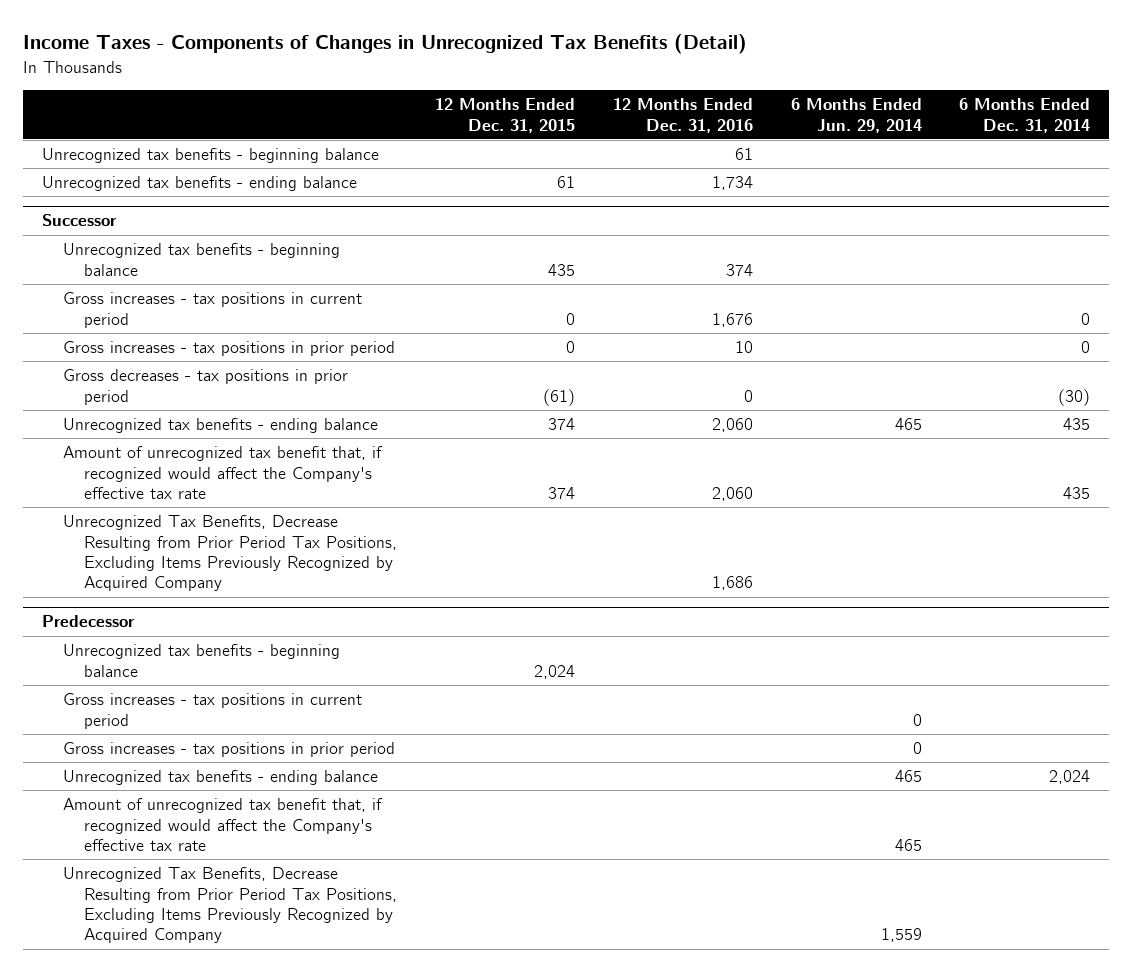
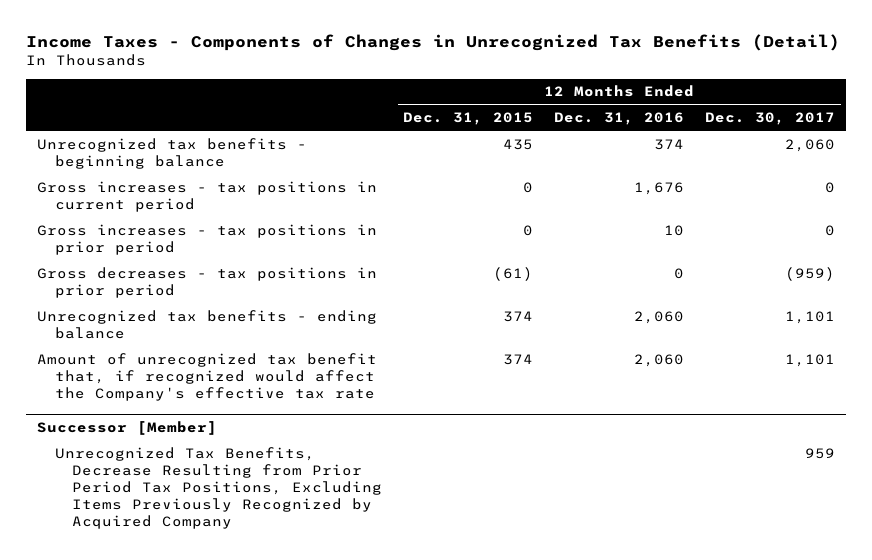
- | 12 Months Ended Dec. 31, 2015 | 12 Months Ended Dec. 31, 2016 | 6 Months Ended Jun. 29, 2014 | 6 Months Ended Dec. 31, 2014
+ | 12 Months Ended Dec. 31, 2015 | 12 Months Ended Dec. 31, 2016 | 12 Months Ended Dec. 30, 2017
- Unrecognized tax benefits - beginning balance | | 61 | |
- Unrecognized tax benefits - ending balance | 61 | 1,734 | |
- Successor
- Unrecognized Tax Benefits, Decrease Resulting from Prior Period Tax Positions, Excluding Items Previously Recognized by Acquired Company | | 1,686 | |
- Predecessor
- Unrecognized tax benefits - beginning balance | 2,024 | | |
- Gross increases - tax positions in current period | | | 0 |
- Gross increases - tax positions in prior period | | | 0 |
- Unrecognized tax benefits - ending balance | | | 465 | 2,024
- Amount of unrecognized tax benefit that, if recognized would affect the Company's effective tax rate | | | 465 |
+ Successor [Member]

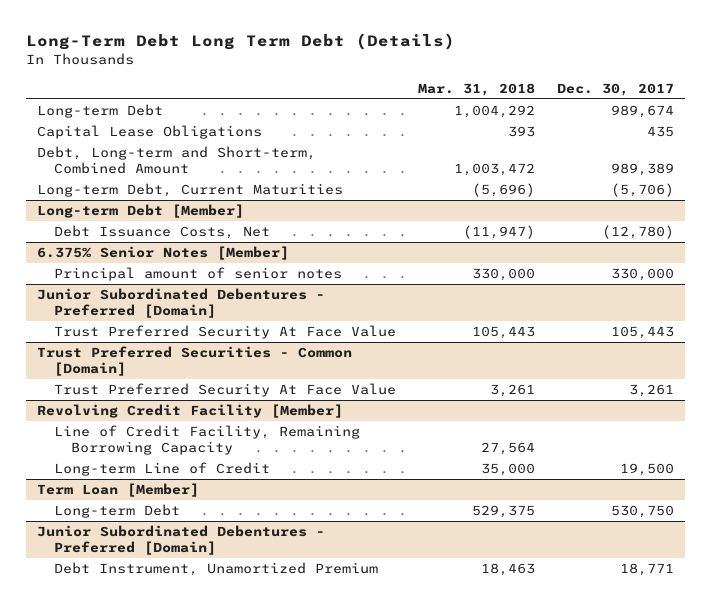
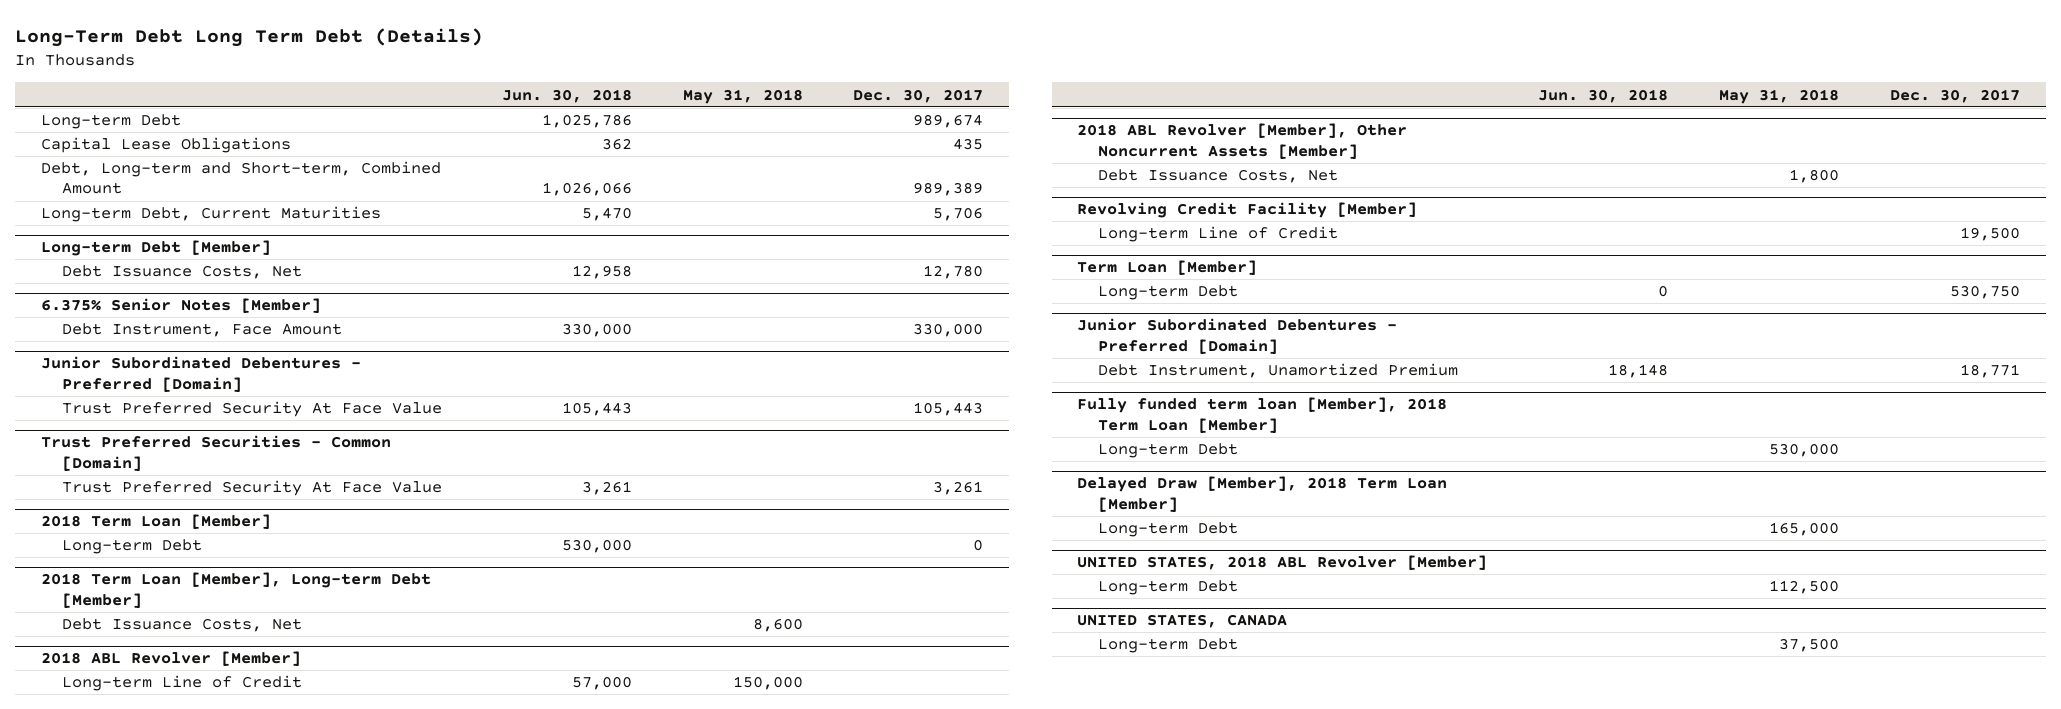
- | Mar. 31, 2018 | Dec. 30, 2017
+ | Jun. 30, 2018 | May 31, 2018 | Dec. 30, 2017
- Long-term Debt, Current Maturities | (5,696) | (5,706)
+ Long-term Debt, Current Maturities | 5,470 | | 5,706
@ Long-term Debt [Member]
- Debt Issuance Costs, Net | (11,947) | (12,780)
+ Debt Issuance Costs, Net | 12,958 | | 12,780
@ 6.375% Senior Notes [Member]
- Principal amount of senior notes | 330,000 | 330,000
+ Debt Instrument, Face Amount | 330,000 | | 330,000
+ 2018 Term Loan [Member]
+ Long-term Debt | 530,000 | | 0
+ 2018 Term Loan [Member], Long-term Debt [Member]
+ Debt Issuance Costs, Net | | 8,600 |
+ 2018 ABL Revolver [Member]
+ Long-term Line of Credit | 57,000 | 150,000 |
+ 2018 ABL Revolver [Member], Other Noncurrent Assets [Member]
+ Debt Issuance Costs, Net | | 1,800 |
@ Revolving Credit Facility [Member]
- Line of Credit Facility, Remaining Borrowing Capacity | 27,564 |
+ Fully funded term loan [Member], 2018 Term Loan [Member]
+ Long-term Debt | | 530,000 |
+ Delayed Draw [Member], 2018 Term Loan [Member]
+ Long-term Debt | | 165,000 |
+ UNITED STATES, 2018 ABL Revolver [Member]
+ Long-term Debt | | 112,500 |
+ UNITED STATES, CANADA
+ Long-term Debt | | 37,500 |

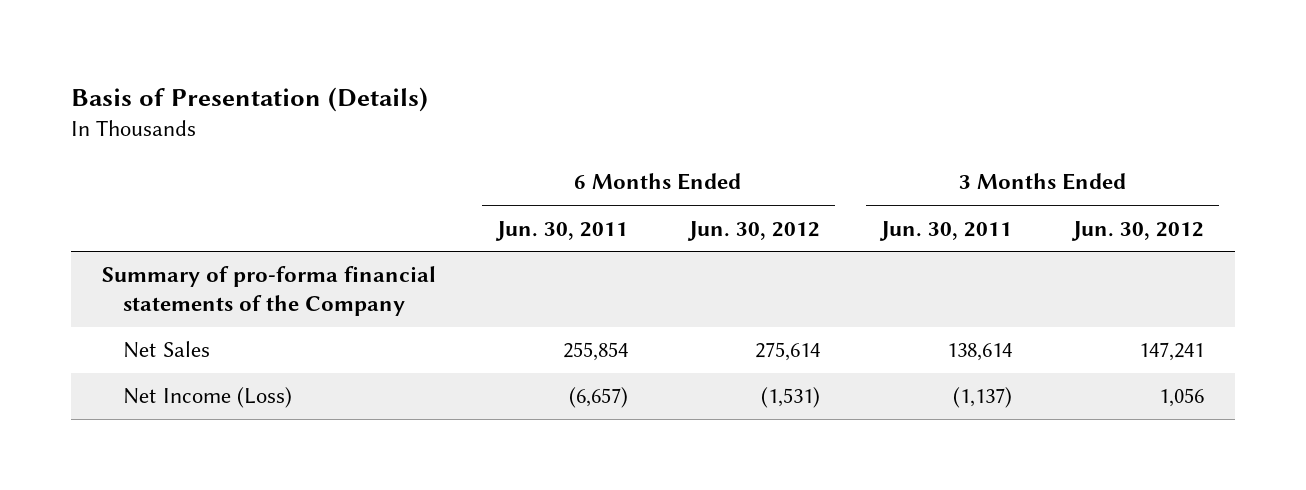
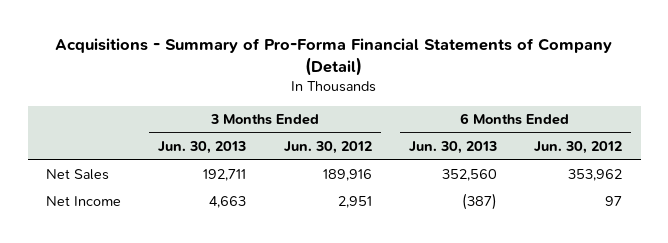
- Basis of Presentation (Details)
+ Acquisitions - Summary of Pro-Forma Financial Statements of Company (Detail)
- | 6 Months Ended Jun. 30, 2011 | 6 Months Ended Jun. 30, 2012 | 3 Months Ended Jun. 30, 2011 | 3 Months Ended Jun. 30, 2012
+ | 3 Months Ended Jun. 30, 2013 | 3 Months Ended Jun. 30, 2012 | 6 Months Ended Jun. 30, 2013 | 6 Months Ended Jun. 30, 2012
- Summary of pro-forma financial statements of the Company
- Net Sales | 255,854 | 275,614 | 138,614 | 147,241
- Net Income (Loss) | (6,657) | (1,531) | (1,137) | 1,056
+ Net Sales | 192,711 | 189,916 | 352,560 | 353,962
+ Net Income | 4,663 | 2,951 | (387) | 97

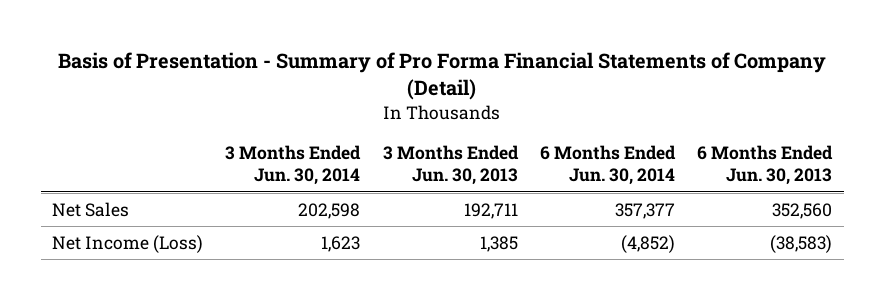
- Acquisitions - Summary of Pro-Forma Financial Statements of Company (Detail)
+ Basis of Presentation - Summary of Pro Forma Financial Statements of Company (Detail)
- | 3 Months Ended Jun. 30, 2013 | 3 Months Ended Jun. 30, 2012 | 6 Months Ended Jun. 30, 2013 | 6 Months Ended Jun. 30, 2012
+ | 3 Months Ended Jun. 30, 2014 | 3 Months Ended Jun. 30, 2013 | 6 Months Ended Jun. 30, 2014 | 6 Months Ended Jun. 30, 2013
- Net Income | 4,663 | 2,951 | (387) | 97
+ Net Income (Loss) | 1,623 | 1,385 | (4,852) | (38,583)

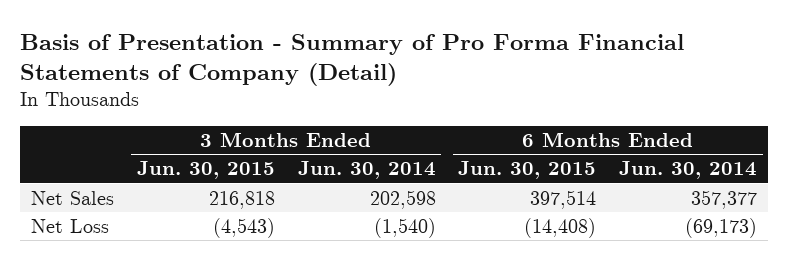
- | 3 Months Ended Jun. 30, 2014 | 3 Months Ended Jun. 30, 2013 | 6 Months Ended Jun. 30, 2014 | 6 Months Ended Jun. 30, 2013
+ | 3 Months Ended Jun. 30, 2015 | 3 Months Ended Jun. 30, 2014 | 6 Months Ended Jun. 30, 2015 | 6 Months Ended Jun. 30, 2014
- Net Income (Loss) | 1,623 | 1,385 | (4,852) | (38,583)
+ Net Loss | (4,543) | (1,540) | (14,408) | (69,173)

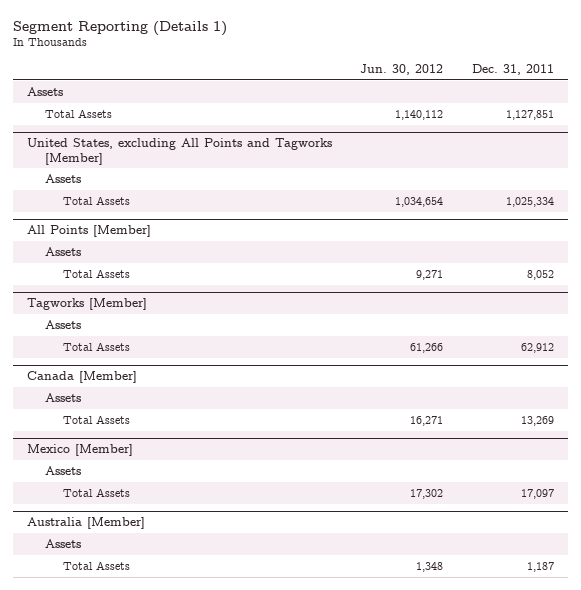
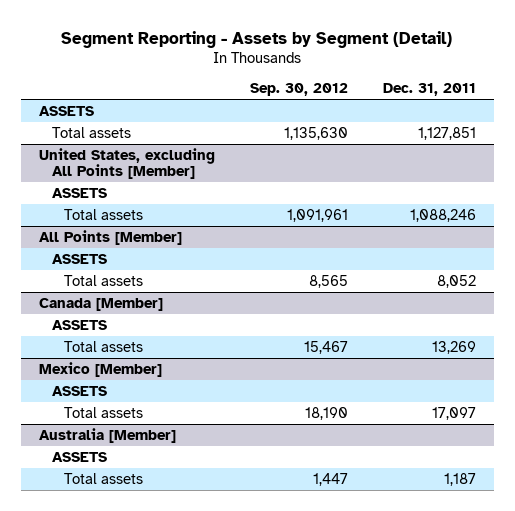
- Segment Reporting (Details 1)
+ Segment Reporting - Assets by Segment (Detail)
- | Jun. 30, 2012 | Dec. 31, 2011
+ | Sep. 30, 2012 | Dec. 31, 2011
- Assets
- Total Assets | 1,140,112 | 1,127,851
- United States, excluding All Points and Tagworks [Member]
- Assets
- Total Assets | 1,034,654 | 1,025,334
+ ASSETS
+ Total assets | 1,135,630 | 1,127,851
+ United States, excluding All Points [Member]
+ ASSETS
+ Total assets | 1,091,961 | 1,088,246
@ All Points [Member]
- Assets
- Total Assets | 9,271 | 8,052
- Tagworks [Member]
- Assets
- Total Assets | 61,266 | 62,912
@ All Points [Member]
+ ASSETS
+ Total assets | 8,565 | 8,052
@ Canada [Member]
- Assets
- Total Assets | 16,271 | 13,269
+ ASSETS
+ Total assets | 15,467 | 13,269
@ Mexico [Member]
- Assets
- Total Assets | 17,302 | 17,097
+ ASSETS
+ Total assets | 18,190 | 17,097
@ Australia [Member]
- Assets
- Total Assets | 1,348 | 1,187
+ ASSETS
+ Total assets | 1,447 | 1,187

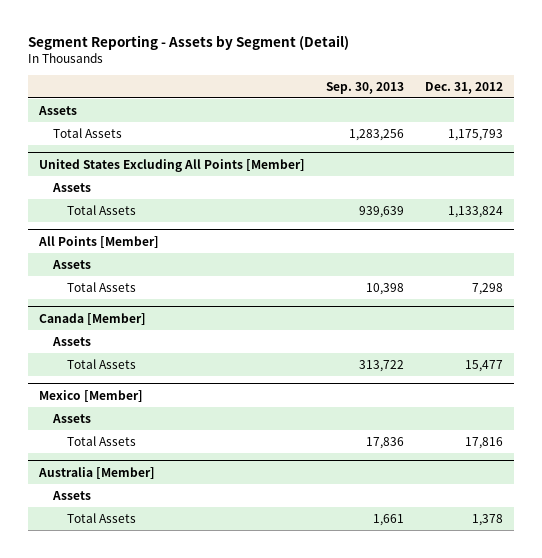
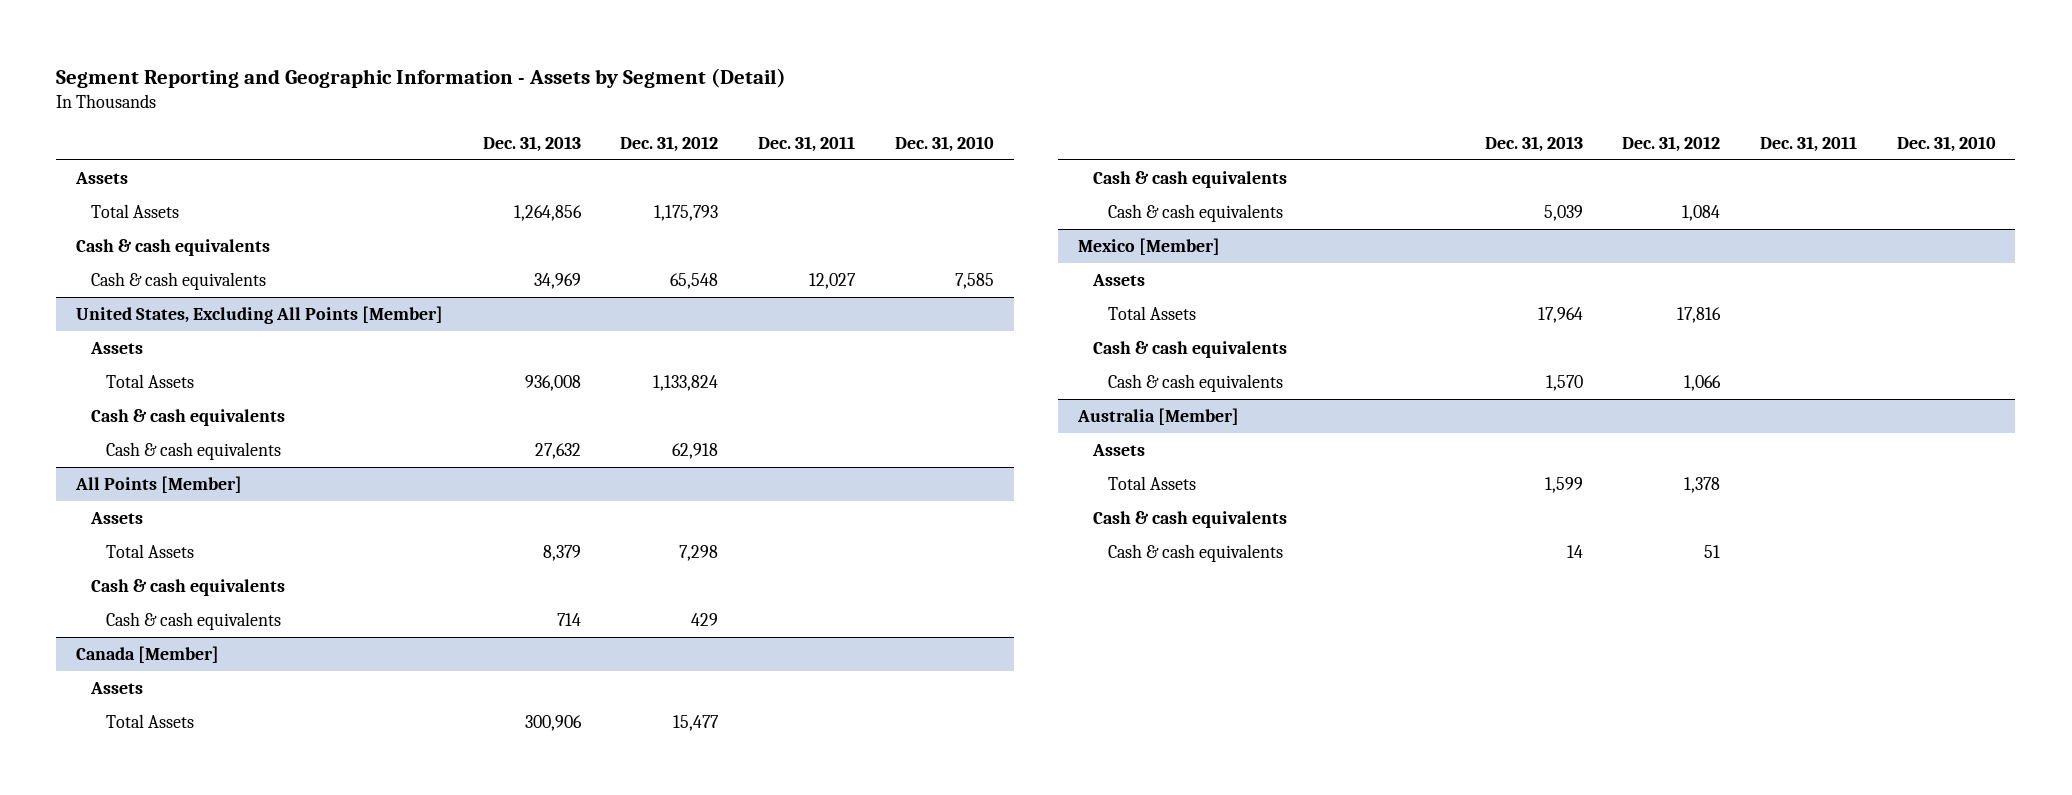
- Segment Reporting - Assets by Segment (Detail)
+ Segment Reporting and Geographic Information - Assets by Segment (Detail)
- | Sep. 30, 2013 | Dec. 31, 2012
+ | Dec. 31, 2013 | Dec. 31, 2012 | Dec. 31, 2011 | Dec. 31, 2010
- United States Excluding All Points [Member]
+ Cash & cash equivalents
+ Cash & cash equivalents | 34,969 | 65,548 | 12,027 | 7,585
+ United States, Excluding All Points [Member]
+ Cash & cash equivalents
+ Cash & cash equivalents | 27,632 | 62,918 | |
@ All Points [Member]
+ Cash & cash equivalents
+ Cash & cash equivalents | 714 | 429 | |
@ Canada [Member]
+ Cash & cash equivalents
+ Cash & cash equivalents | 5,039 | 1,084 | |
@ Mexico [Member]
+ Cash & cash equivalents
+ Cash & cash equivalents | 1,570 | 1,066 | |
@ Australia [Member]
+ Cash & cash equivalents
+ Cash & cash equivalents | 14 | 51 | |

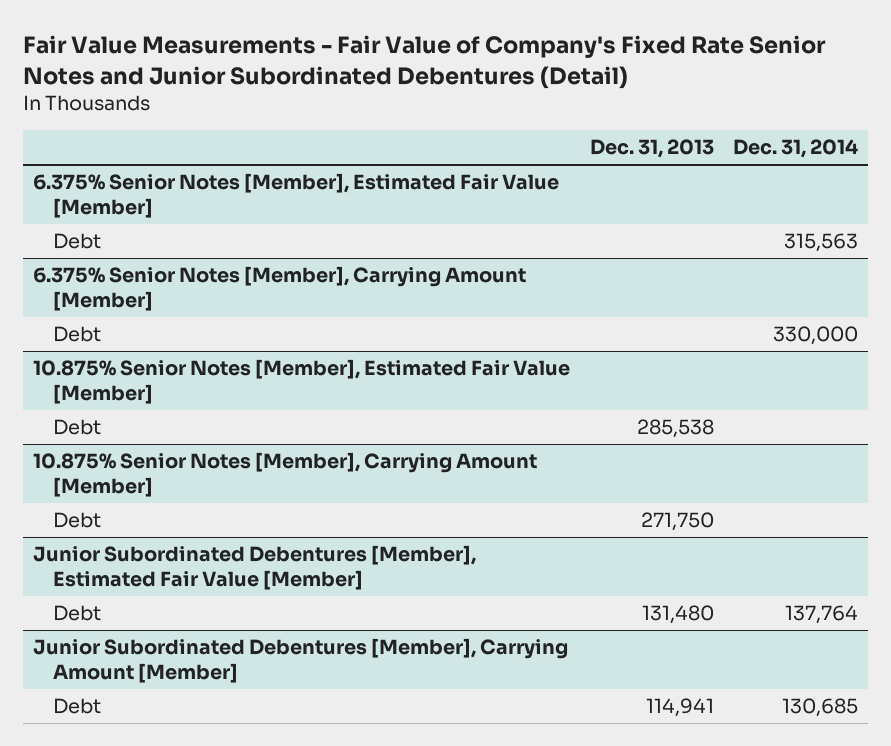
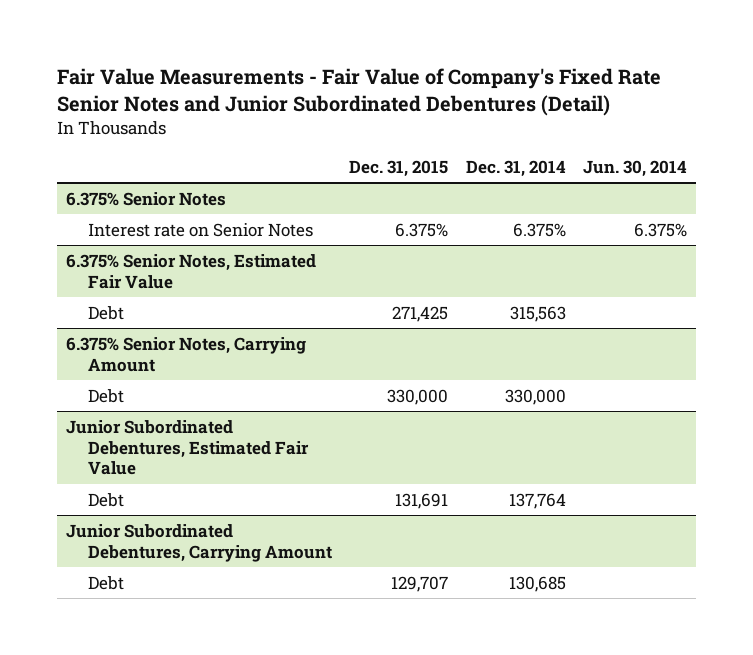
- | Dec. 31, 2013 | Dec. 31, 2014
+ | Dec. 31, 2015 | Dec. 31, 2014 | Jun. 30, 2014
- 6.375% Senior Notes [Member], Estimated Fair Value [Member]
+ 6.375% Senior Notes
+ Interest rate on Senior Notes | 6.375% | 6.375% | 6.375%
+ 6.375% Senior Notes, Estimated Fair Value
- 6.375% Senior Notes [Member], Carrying Amount [Member]
+ 6.375% Senior Notes, Carrying Amount
- 10.875% Senior Notes [Member], Estimated Fair Value [Member]
- Debt | 285,538 |
- 10.875% Senior Notes [Member], Carrying Amount [Member]
- Debt | 271,750 |
- Junior Subordinated Debentures [Member], Estimated Fair Value [Member]
+ Junior Subordinated Debentures, Estimated Fair Value
- Junior Subordinated Debentures [Member], Carrying Amount [Member]
+ Junior Subordinated Debentures, Carrying Amount

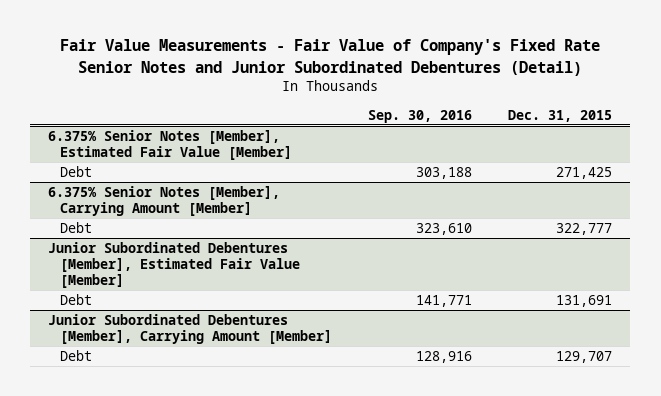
- | Dec. 31, 2015 | Dec. 31, 2014 | Jun. 30, 2014
+ | Sep. 30, 2016 | Dec. 31, 2015
- 6.375% Senior Notes
- Interest rate on Senior Notes | 6.375% | 6.375% | 6.375%
- 6.375% Senior Notes, Estimated Fair Value
+ 6.375% Senior Notes [Member], Estimated Fair Value [Member]
- 6.375% Senior Notes, Carrying Amount
- Debt | 330,000 | 330,000 |
- Junior Subordinated Debentures, Estimated Fair Value
+ 6.375% Senior Notes [Member], Carrying Amount [Member]
+ Debt | 323,610 | 322,777
+ Junior Subordinated Debentures [Member], Estimated Fair Value [Member]
- Junior Subordinated Debentures, Carrying Amount
+ Junior Subordinated Debentures [Member], Carrying Amount [Member]

